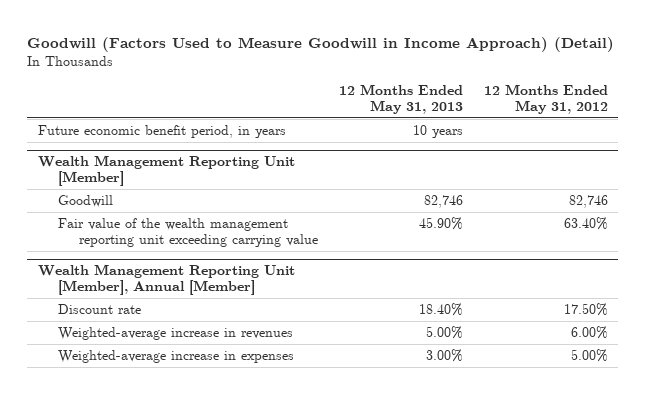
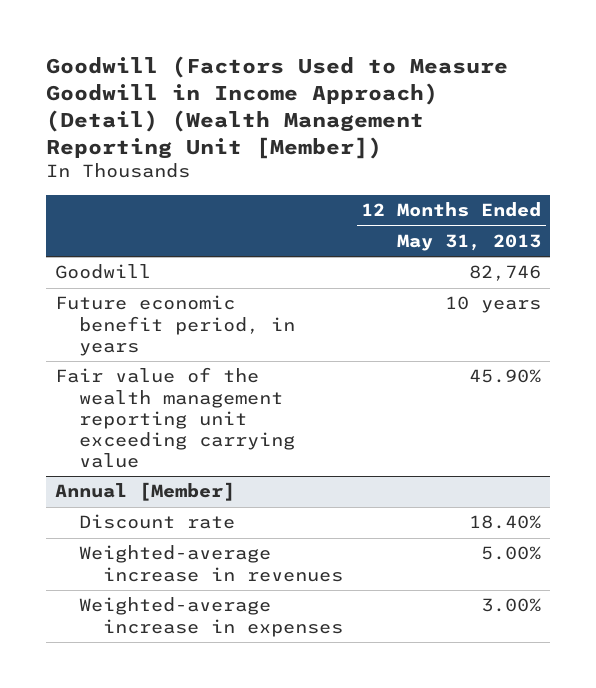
- Goodwill (Factors Used to Measure Goodwill in Income Approach) (Detail)
+ Goodwill (Factors Used to Measure Goodwill in Income Approach) (Detail) (Wealth Management Reporting Unit [Member])
- | 12 Months Ended May 31, 2013 | 12 Months Ended May 31, 2012
+ | 12 Months Ended May 31, 2013
- Wealth Management Reporting Unit [Member]
moved down: Future economic benefit period, in years | 10 years
- Wealth Management Reporting Unit [Member], Annual [Member]
+ Annual [Member]

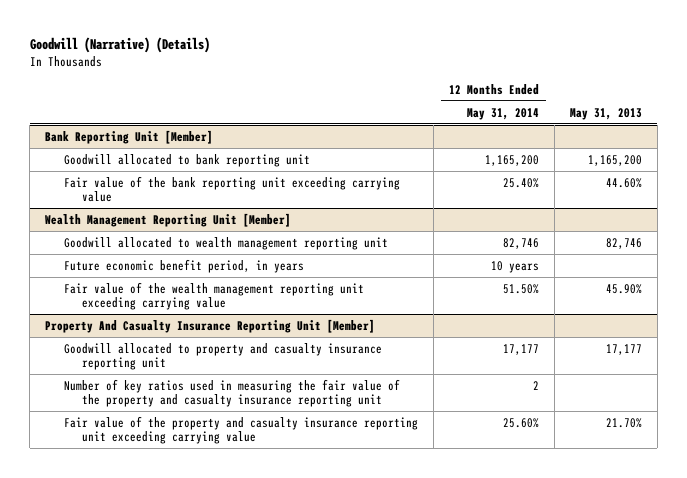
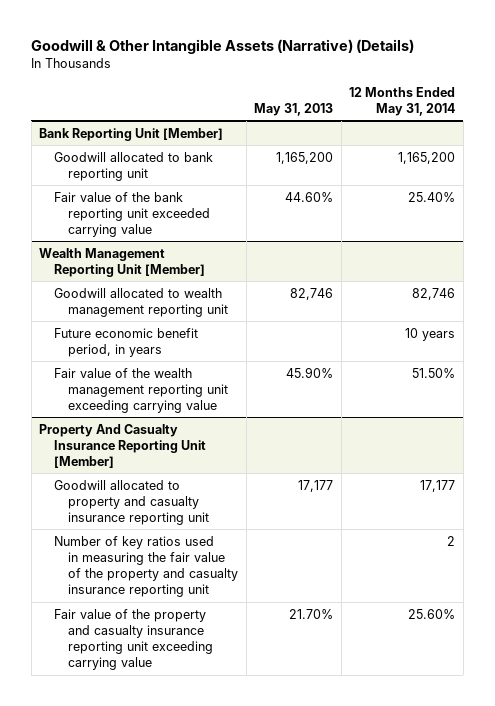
- Goodwill (Narrative) (Details)
+ Goodwill & Other Intangible Assets (Narrative) (Details)
- | 12 Months Ended May 31, 2014 | May 31, 2013
+ | May 31, 2013 | 12 Months Ended May 31, 2014
@ Bank Reporting Unit [Member]
- Fair value of the bank reporting unit exceeding carrying value | 25.40% | 44.60%
+ Fair value of the bank reporting unit exceeded carrying value | 44.60% | 25.40%

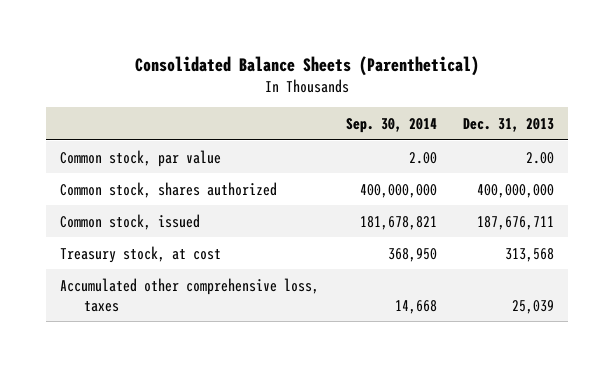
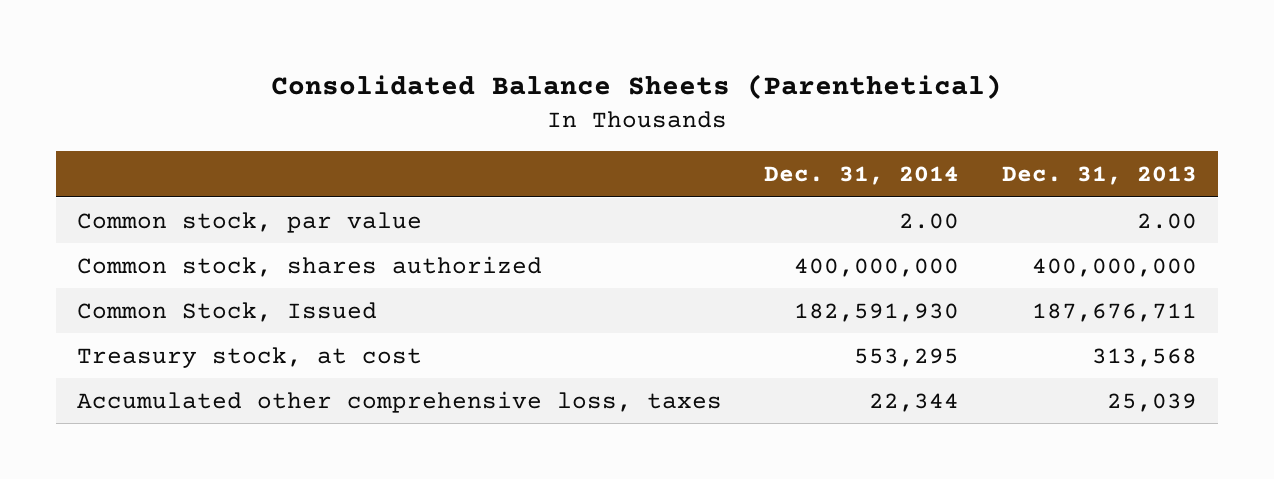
- | Sep. 30, 2014 | Dec. 31, 2013
+ | Dec. 31, 2014 | Dec. 31, 2013
- Common stock, issued | 181,678,821 | 187,676,711
+ Common Stock, Issued | 182,591,930 | 187,676,711

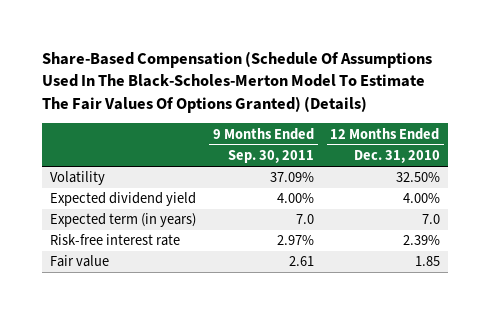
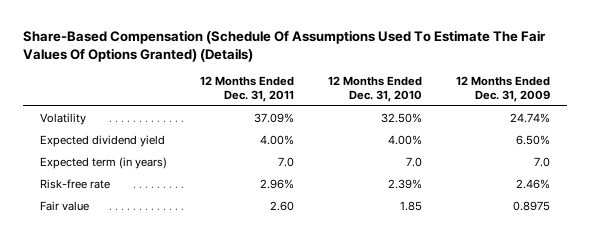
- Share-Based Compensation (Schedule Of Assumptions Used In The Black-Scholes-Merton Model To Estimate The Fair Values Of Options Granted) (Details)
+ Share-Based Compensation (Schedule Of Assumptions Used To Estimate The Fair Values Of Options Granted) (Details)
- | 9 Months Ended Sep. 30, 2011 | 12 Months Ended Dec. 31, 2010
+ | 12 Months Ended Dec. 31, 2011 | 12 Months Ended Dec. 31, 2010 | 12 Months Ended Dec. 31, 2009
- Risk-free interest rate | 2.97% | 2.39%
+ Risk-free rate | 2.96% | 2.39% | 2.46%

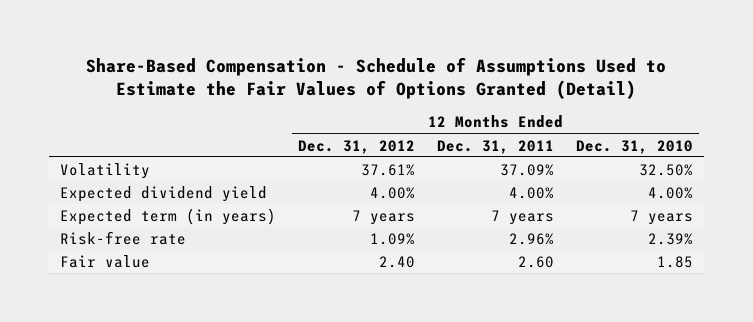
- Share-Based Compensation (Schedule Of Assumptions Used To Estimate The Fair Values Of Options Granted) (Details)
+ Share-Based Compensation - Schedule of Assumptions Used to Estimate the Fair Values of Options Granted (Detail)
- | 12 Months Ended Dec. 31, 2011 | 12 Months Ended Dec. 31, 2010 | 12 Months Ended Dec. 31, 2009
+ | 12 Months Ended Dec. 31, 2012 | 12 Months Ended Dec. 31, 2011 | 12 Months Ended Dec. 31, 2010
- Expected term (in years) | 7.0 | 7.0 | 7.0
+ Expected term (in years) | 7 years | 7 years | 7 years

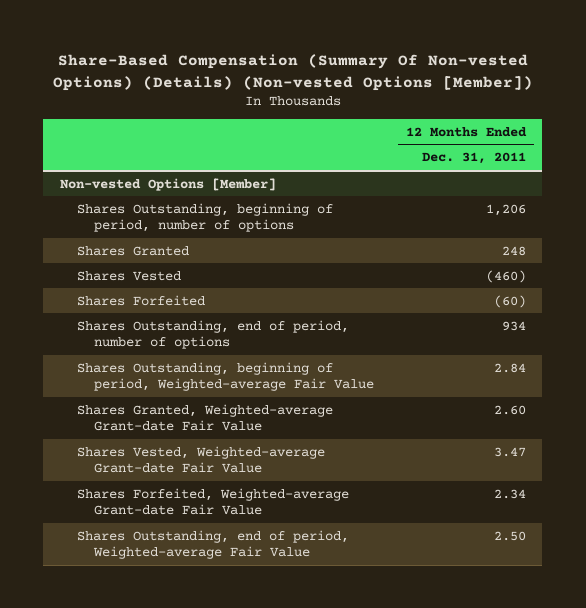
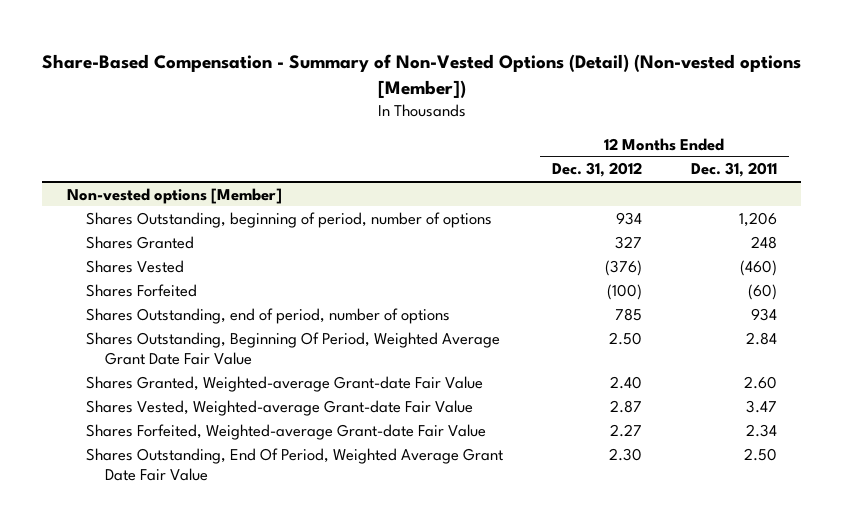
- Share-Based Compensation (Summary Of Non-vested Options) (Details) (Non-vested Options [Member])
+ Share-Based Compensation - Summary of Non-Vested Options (Detail) (Non-vested options [Member])
- | 12 Months Ended Dec. 31, 2011
+ | 12 Months Ended Dec. 31, 2012 | 12 Months Ended Dec. 31, 2011
- Non-vested Options [Member]
+ Non-vested options [Member]
- Shares Outstanding, beginning of period, Weighted-average Fair Value | 2.84
+ Shares Outstanding, Beginning Of Period, Weighted Average Grant Date Fair Value | 2.50 | 2.84
- Shares Outstanding, end of period, Weighted-average Fair Value | 2.50
+ Shares Outstanding, End Of Period, Weighted Average Grant Date Fair Value | 2.30 | 2.50

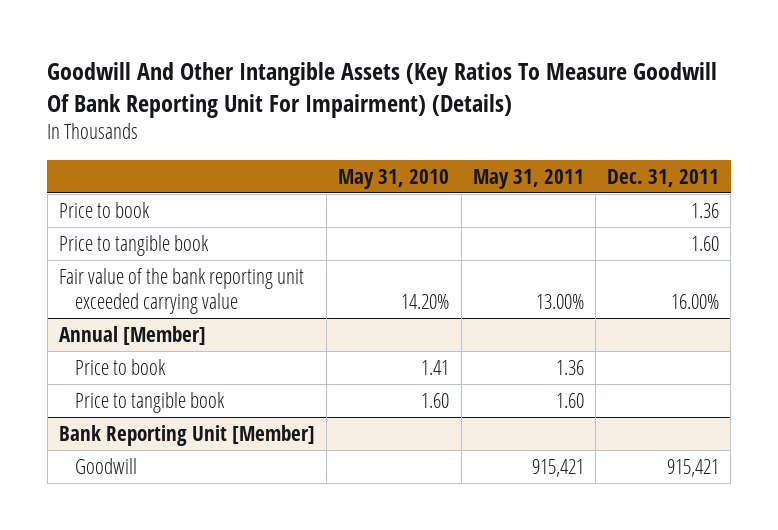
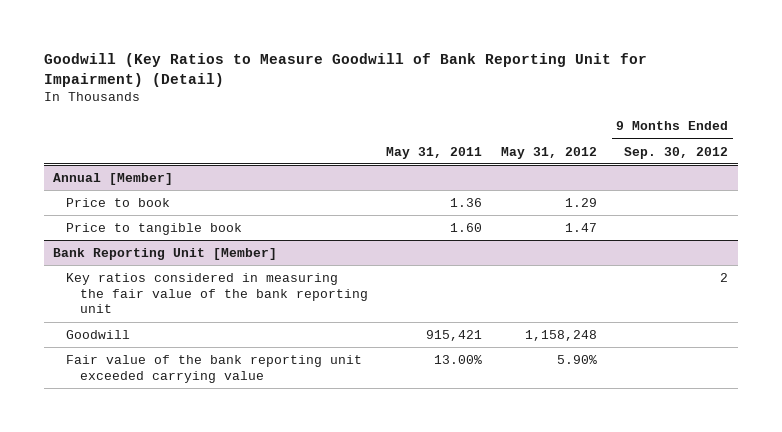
- Goodwill And Other Intangible Assets (Key Ratios To Measure Goodwill Of Bank Reporting Unit For Impairment) (Details)
+ Goodwill (Key Ratios to Measure Goodwill of Bank Reporting Unit for Impairment) (Detail)
- | May 31, 2010 | May 31, 2011 | Dec. 31, 2011
+ | May 31, 2011 | May 31, 2012 | 9 Months Ended Sep. 30, 2012
- Price to book | | | 1.36
- Price to tangible book | | | 1.60
- Fair value of the bank reporting unit exceeded carrying value | 14.20% | 13.00% | 16.00%
@ Bank Reporting Unit [Member]
+ Key ratios considered in measuring the fair value of the bank reporting unit | | | 2
+ Fair value of the bank reporting unit exceeded carrying value | 13.00% | 5.90% |

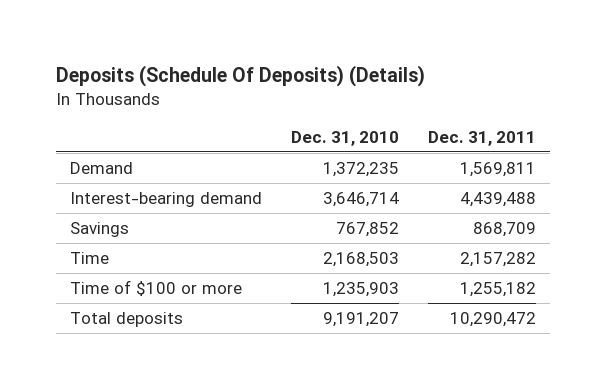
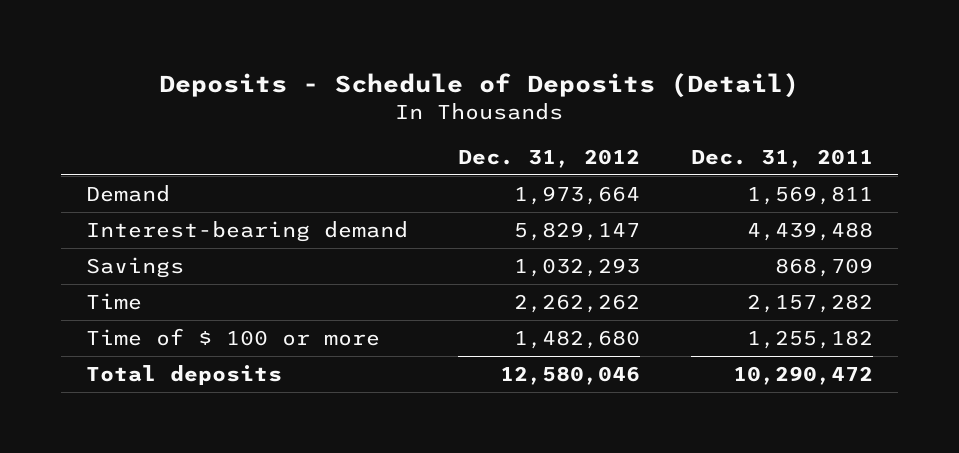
- Deposits (Schedule Of Deposits) (Details)
+ Deposits - Schedule of Deposits (Detail)
- | Dec. 31, 2010 | Dec. 31, 2011
+ | Dec. 31, 2012 | Dec. 31, 2011
- Time of $100 or more | 1,235,903 | 1,255,182
+ Time of $ 100 or more | 1,482,680 | 1,255,182

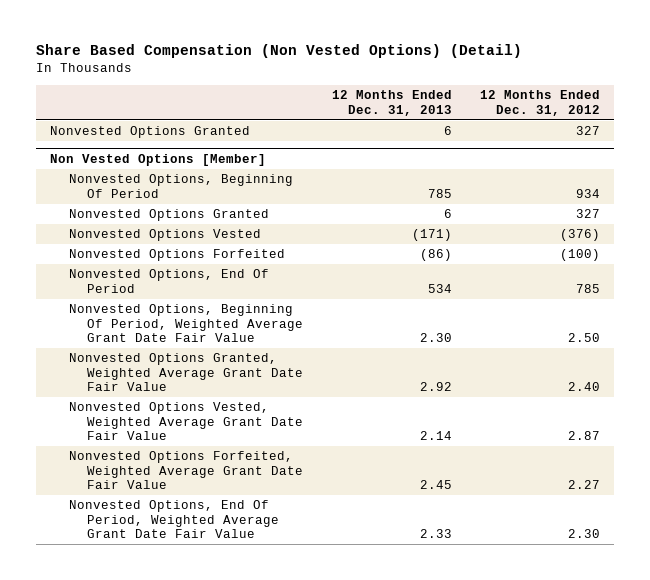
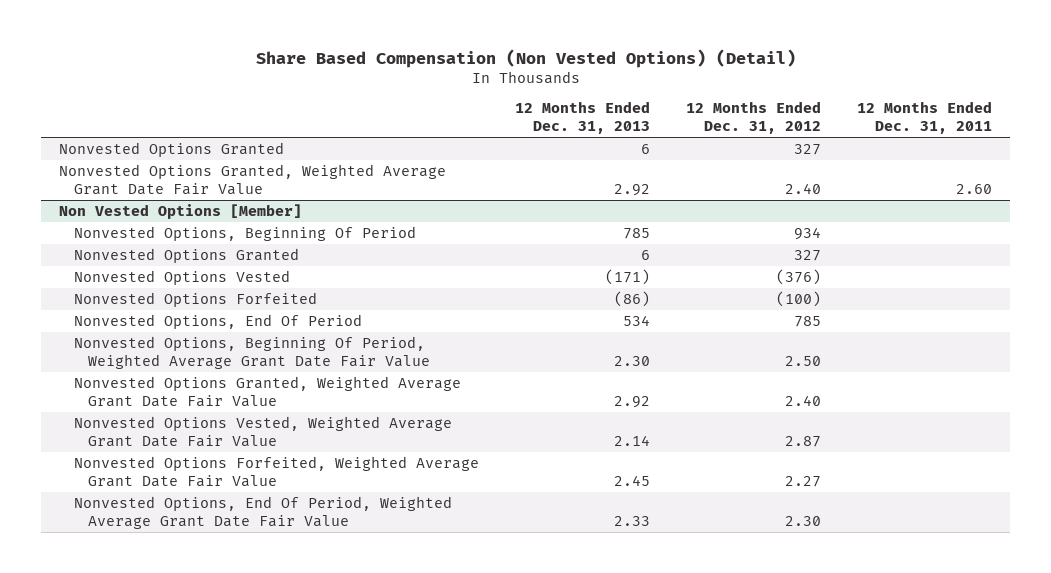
- | 12 Months Ended Dec. 31, 2013 | 12 Months Ended Dec. 31, 2012
+ | 12 Months Ended Dec. 31, 2013 | 12 Months Ended Dec. 31, 2012 | 12 Months Ended Dec. 31, 2011
+ Nonvested Options Granted, Weighted Average Grant Date Fair Value | 2.92 | 2.40 | 2.60

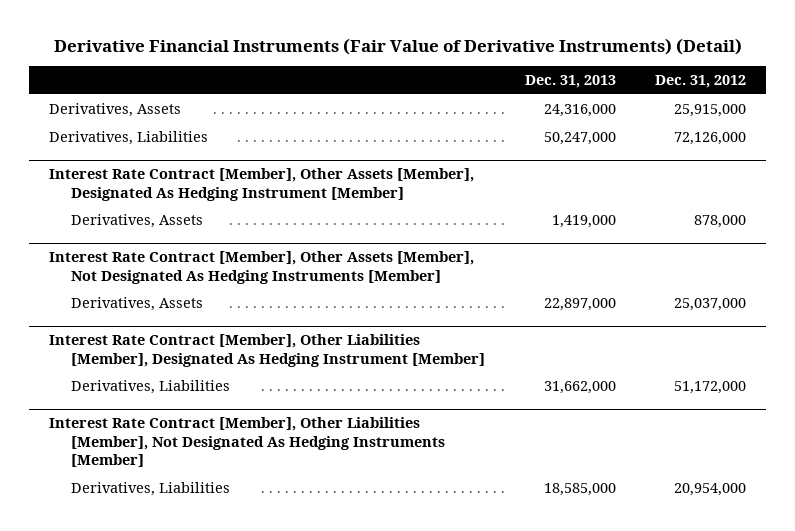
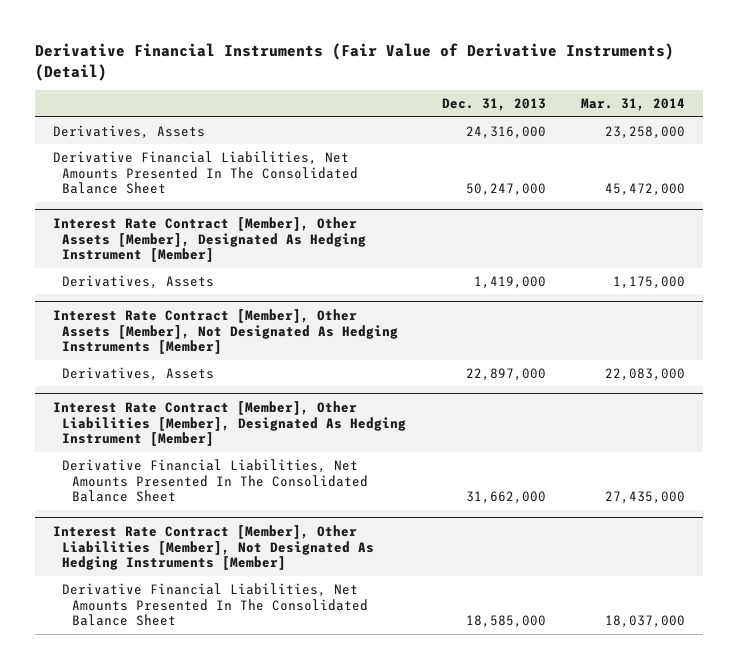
- | Dec. 31, 2013 | Dec. 31, 2012
+ | Dec. 31, 2013 | Mar. 31, 2014
- Derivatives, Liabilities | 50,247,000 | 72,126,000
+ Derivative Financial Liabilities, Net Amounts Presented In The Consolidated Balance Sheet | 50,247,000 | 45,472,000
@ Interest Rate Contract [Member], Other Liabilities [Member], Designated As Hedging Instrument [Member]
- Derivatives, Liabilities | 31,662,000 | 51,172,000
+ Derivative Financial Liabilities, Net Amounts Presented In The Consolidated Balance Sheet | 31,662,000 | 27,435,000
@ Interest Rate Contract [Member], Other Liabilities [Member], Not Designated As Hedging Instruments [Member]
- Derivatives, Liabilities | 18,585,000 | 20,954,000
+ Derivative Financial Liabilities, Net Amounts Presented In The Consolidated Balance Sheet | 18,585,000 | 18,037,000

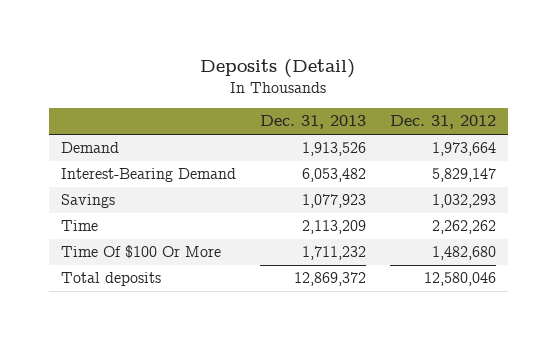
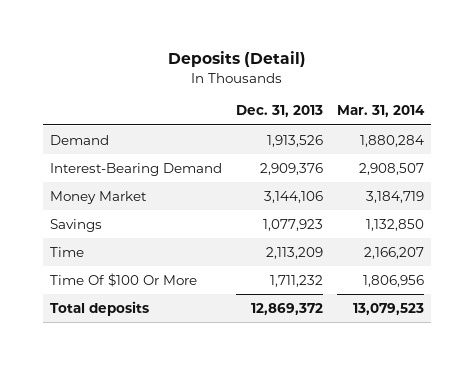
- | Dec. 31, 2013 | Dec. 31, 2012
+ | Dec. 31, 2013 | Mar. 31, 2014
- Interest-Bearing Demand | 6,053,482 | 5,829,147
+ Interest-Bearing Demand | 2,909,376 | 2,908,507
+ Money Market | 3,144,106 | 3,184,719

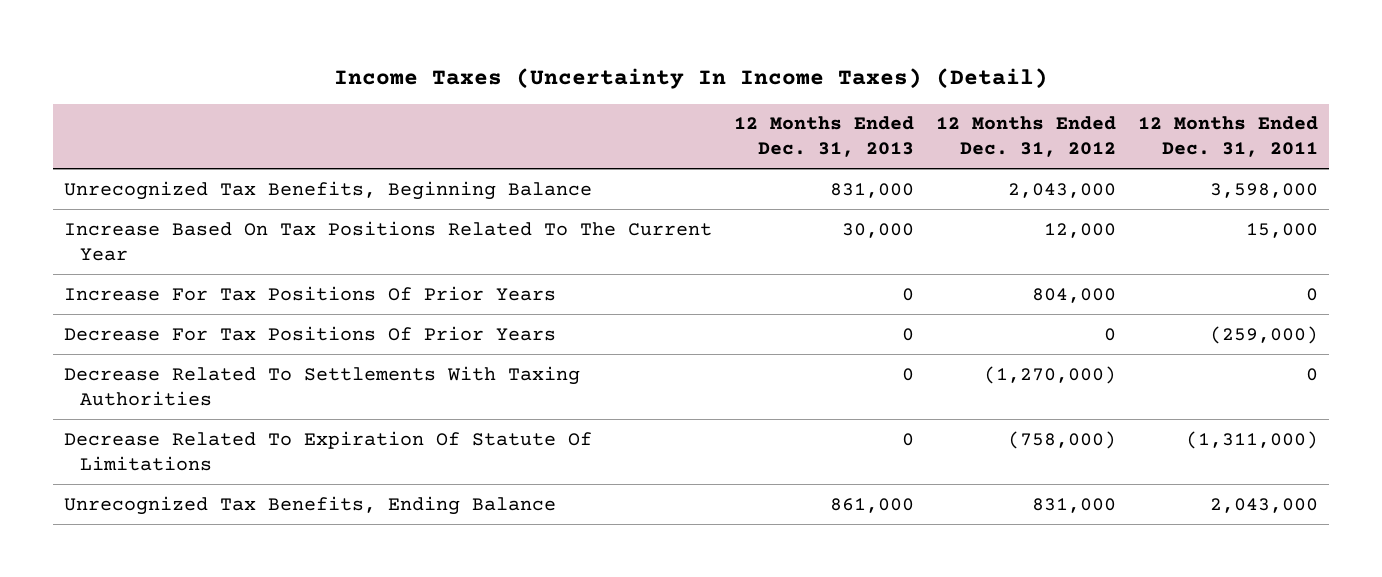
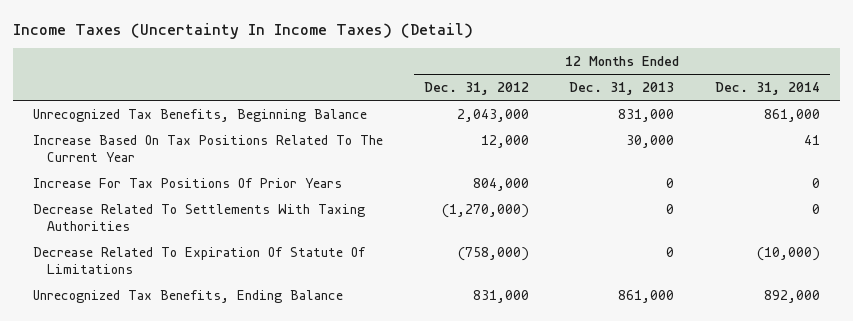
- | 12 Months Ended Dec. 31, 2013 | 12 Months Ended Dec. 31, 2012 | 12 Months Ended Dec. 31, 2011
+ | 12 Months Ended Dec. 31, 2012 | 12 Months Ended Dec. 31, 2013 | 12 Months Ended Dec. 31, 2014
- Decrease For Tax Positions Of Prior Years | 0 | 0 | (259,000)

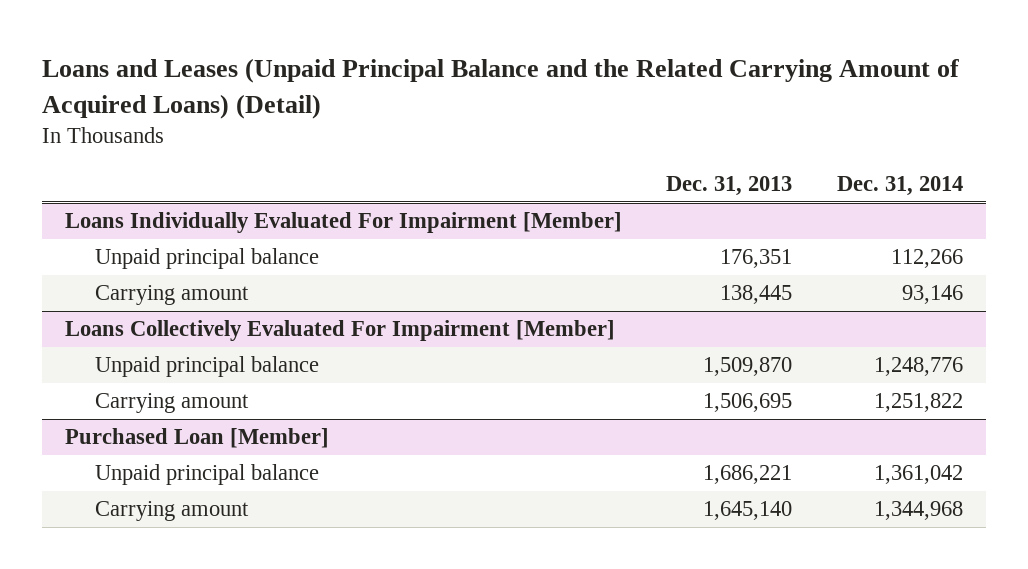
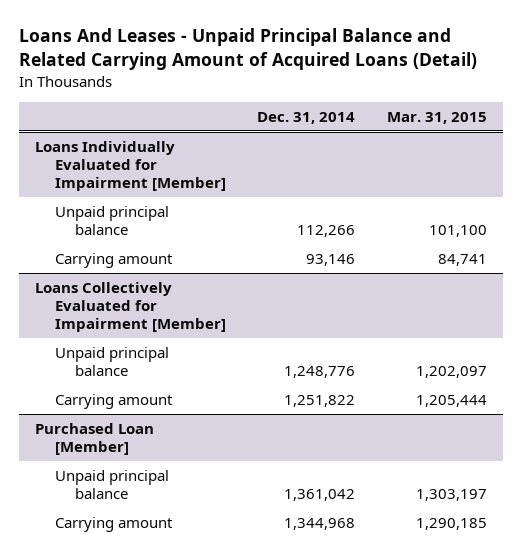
- Loans and Leases (Unpaid Principal Balance and the Related Carrying Amount of Acquired Loans) (Detail)
+ Loans And Leases - Unpaid Principal Balance and Related Carrying Amount of Acquired Loans (Detail)
- | Dec. 31, 2013 | Dec. 31, 2014
+ | Dec. 31, 2014 | Mar. 31, 2015
- Loans Individually Evaluated For Impairment [Member]
+ Loans Individually Evaluated for Impairment [Member]
- Loans Collectively Evaluated For Impairment [Member]
+ Loans Collectively Evaluated for Impairment [Member]

